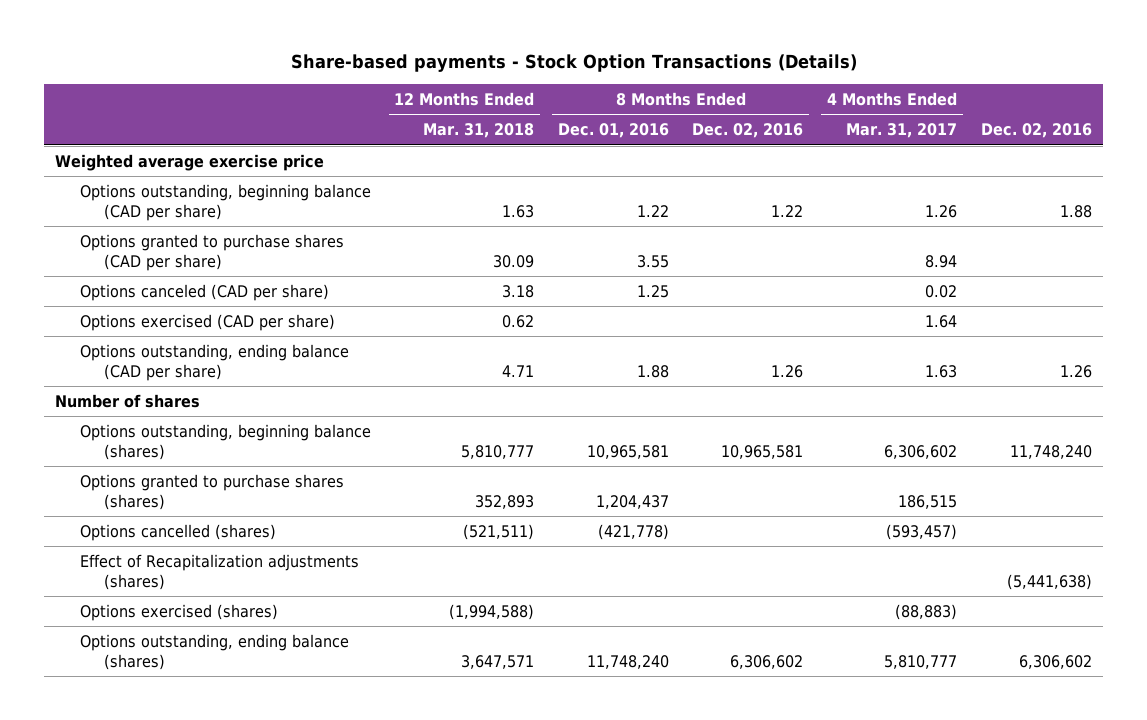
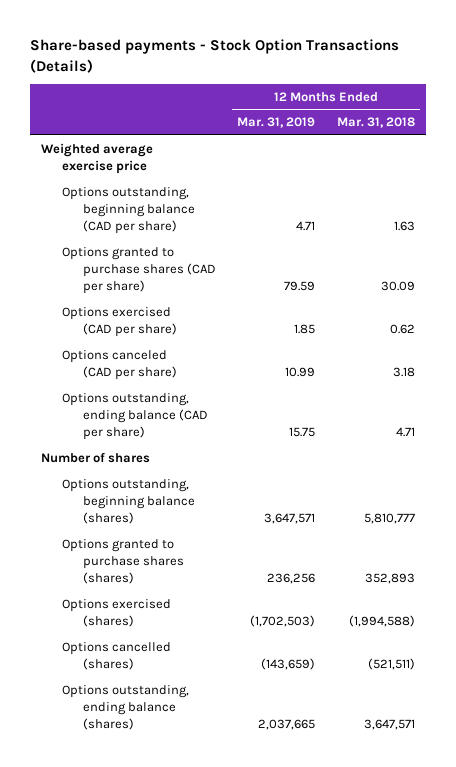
- | 12 Months Ended Mar. 31, 2018 | 8 Months Ended Dec. 01, 2016 | 8 Months Ended Dec. 02, 2016 | 4 Months Ended Mar. 31, 2017 | Dec. 02, 2016
+ | 12 Months Ended Mar. 31, 2019 | 12 Months Ended Mar. 31, 2018
moved down: Options canceled (CAD per share) | 10.99 | 3.18
- Effect of Recapitalization adjustments (shares) | | | | | (5,441,638)
moved down: Options cancelled (shares) | (143,659) | (521,511)

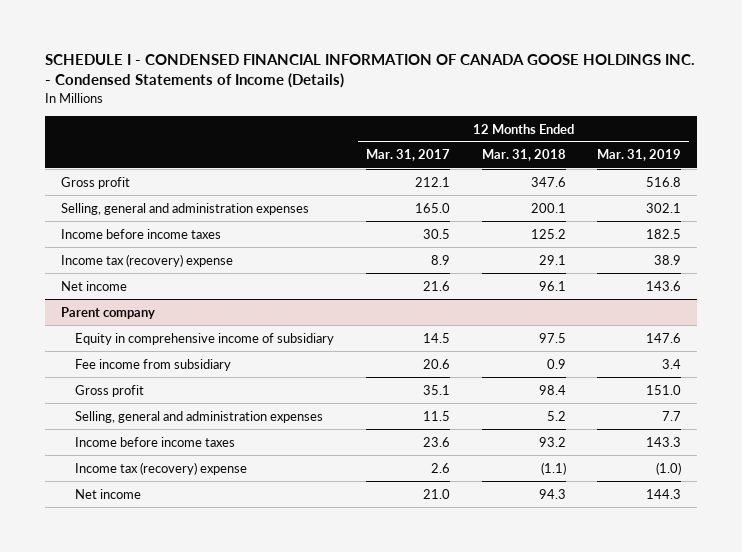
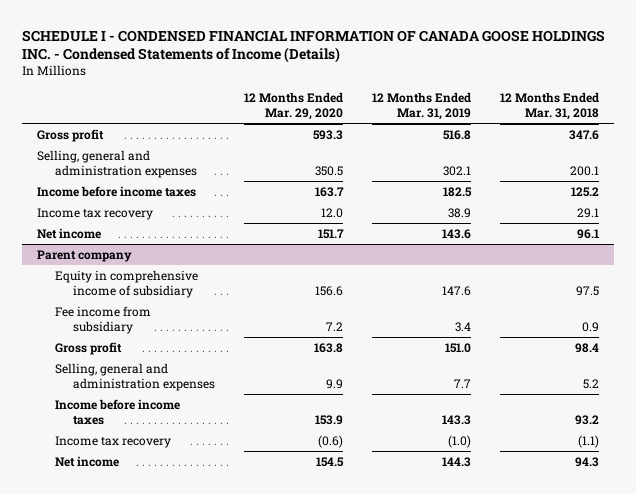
- | 12 Months Ended Mar. 31, 2017 | 12 Months Ended Mar. 31, 2018 | 12 Months Ended Mar. 31, 2019
+ | 12 Months Ended Mar. 29, 2020 | 12 Months Ended Mar. 31, 2019 | 12 Months Ended Mar. 31, 2018
- Income tax (recovery) expense | 8.9 | 29.1 | 38.9
+ Income tax recovery | 12.0 | 38.9 | 29.1
@ Parent company
- Income tax (recovery) expense | 2.6 | (1.1) | (1.0)
+ Income tax recovery | (0.6) | (1.0) | (1.1)

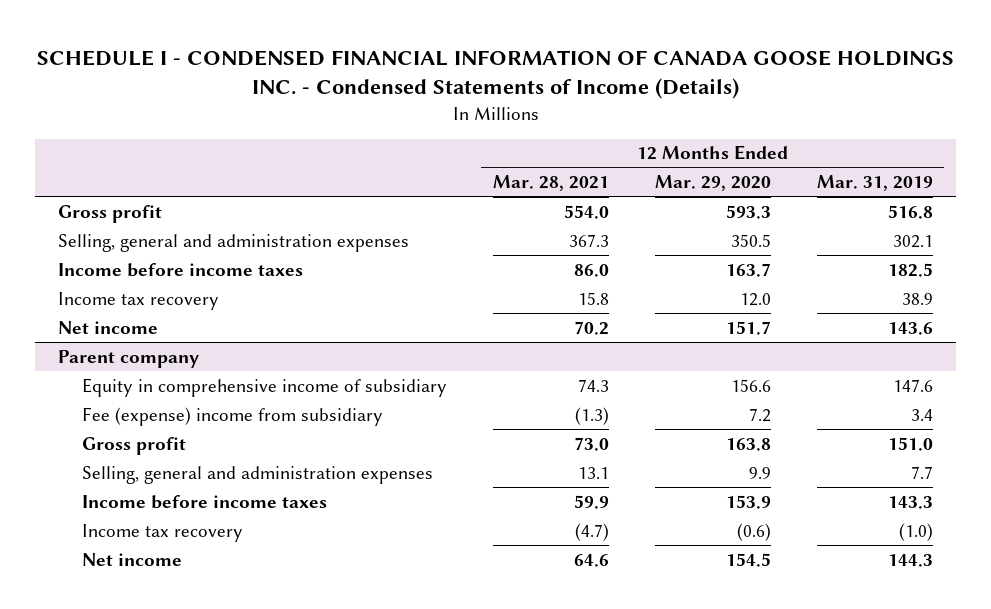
- | 12 Months Ended Mar. 29, 2020 | 12 Months Ended Mar. 31, 2019 | 12 Months Ended Mar. 31, 2018
+ | 12 Months Ended Mar. 28, 2021 | 12 Months Ended Mar. 29, 2020 | 12 Months Ended Mar. 31, 2019
@ Parent company
- Fee income from subsidiary | 7.2 | 3.4 | 0.9
+ Fee (expense) income from subsidiary | (1.3) | 7.2 | 3.4

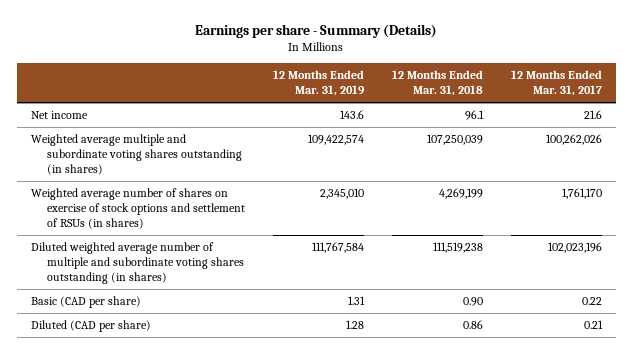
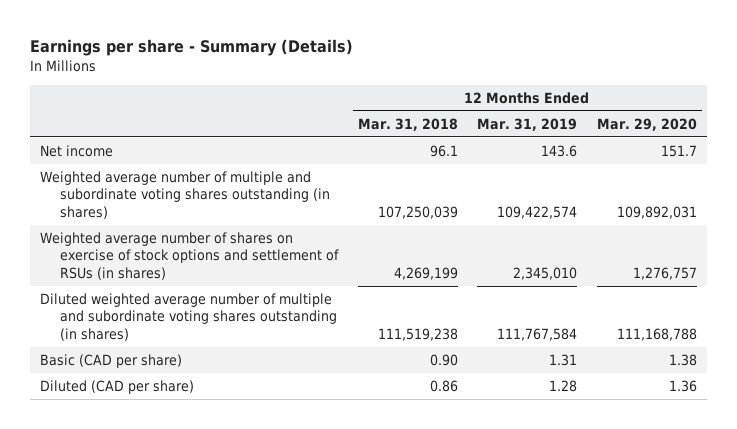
- | 12 Months Ended Mar. 31, 2019 | 12 Months Ended Mar. 31, 2018 | 12 Months Ended Mar. 31, 2017
+ | 12 Months Ended Mar. 31, 2018 | 12 Months Ended Mar. 31, 2019 | 12 Months Ended Mar. 29, 2020
- Weighted average multiple and subordinate voting shares outstanding (in shares) | 109,422,574 | 107,250,039 | 100,262,026
+ Weighted average number of multiple and subordinate voting shares outstanding (in shares) | 107,250,039 | 109,422,574 | 109,892,031

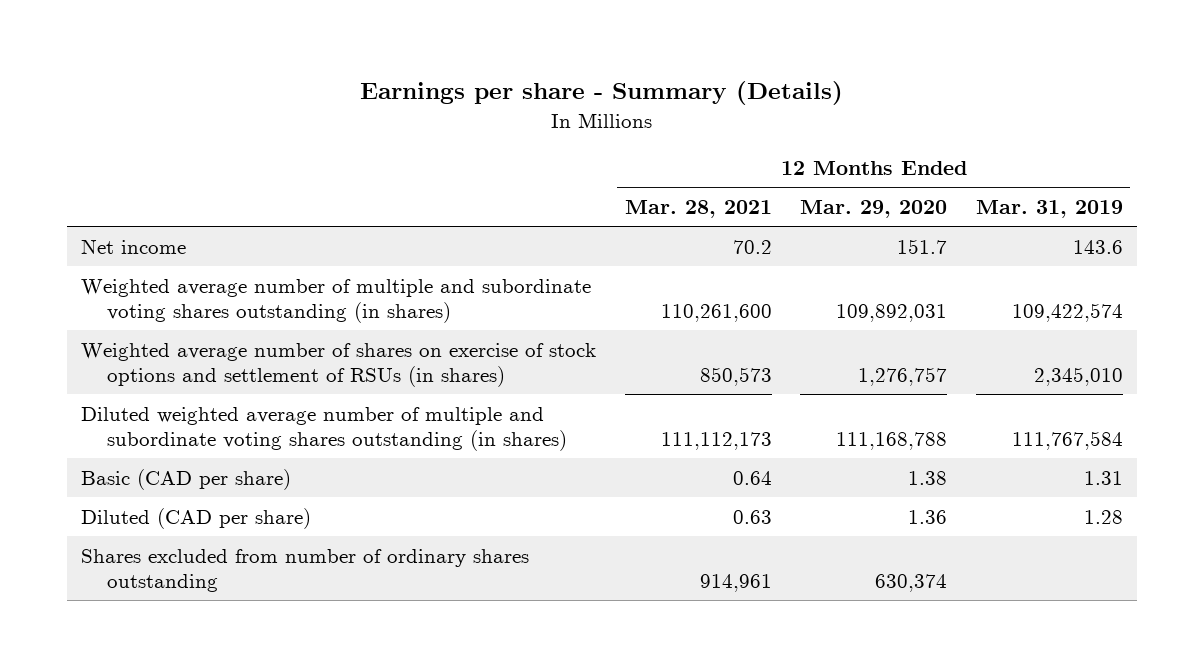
- | 12 Months Ended Mar. 31, 2018 | 12 Months Ended Mar. 31, 2019 | 12 Months Ended Mar. 29, 2020
+ | 12 Months Ended Mar. 28, 2021 | 12 Months Ended Mar. 29, 2020 | 12 Months Ended Mar. 31, 2019
+ Shares excluded from number of ordinary shares outstanding | 914,961 | 630,374 |

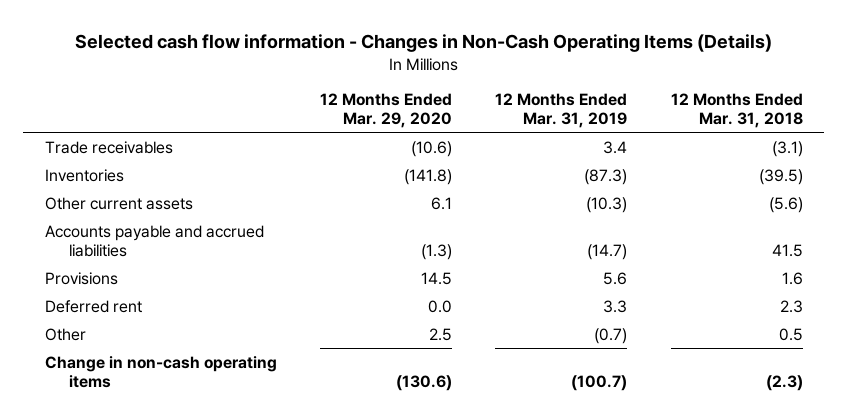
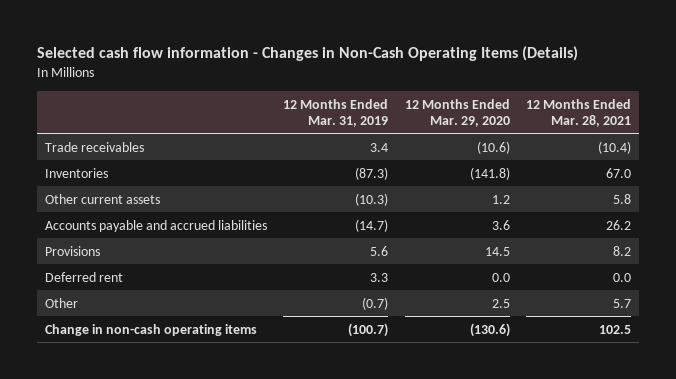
- | 12 Months Ended Mar. 29, 2020 | 12 Months Ended Mar. 31, 2019 | 12 Months Ended Mar. 31, 2018
+ | 12 Months Ended Mar. 31, 2019 | 12 Months Ended Mar. 29, 2020 | 12 Months Ended Mar. 28, 2021
- Other current assets | 6.1 | (10.3) | (5.6)
- Accounts payable and accrued liabilities | (1.3) | (14.7) | 41.5
+ Other current assets | (10.3) | 1.2 | 5.8
+ Accounts payable and accrued liabilities | (14.7) | 3.6 | 26.2

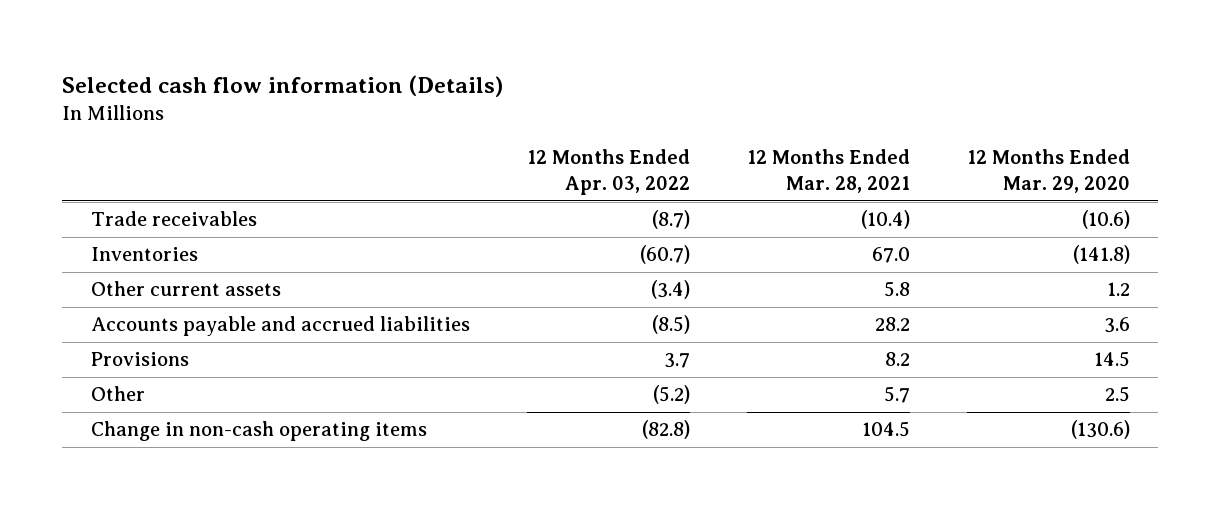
- Selected cash flow information - Changes in Non-Cash Operating Items (Details)
+ Selected cash flow information (Details)
- | 12 Months Ended Mar. 31, 2019 | 12 Months Ended Mar. 29, 2020 | 12 Months Ended Mar. 28, 2021
+ | 12 Months Ended Apr. 03, 2022 | 12 Months Ended Mar. 28, 2021 | 12 Months Ended Mar. 29, 2020
- Accounts payable and accrued liabilities | (14.7) | 3.6 | 26.2
+ Accounts payable and accrued liabilities | (8.5) | 28.2 | 3.6
- Deferred rent | 3.3 | 0.0 | 0.0
- Change in non-cash operating items | (100.7) | (130.6) | 102.5
+ Change in non-cash operating items | (82.8) | 104.5 | (130.6)

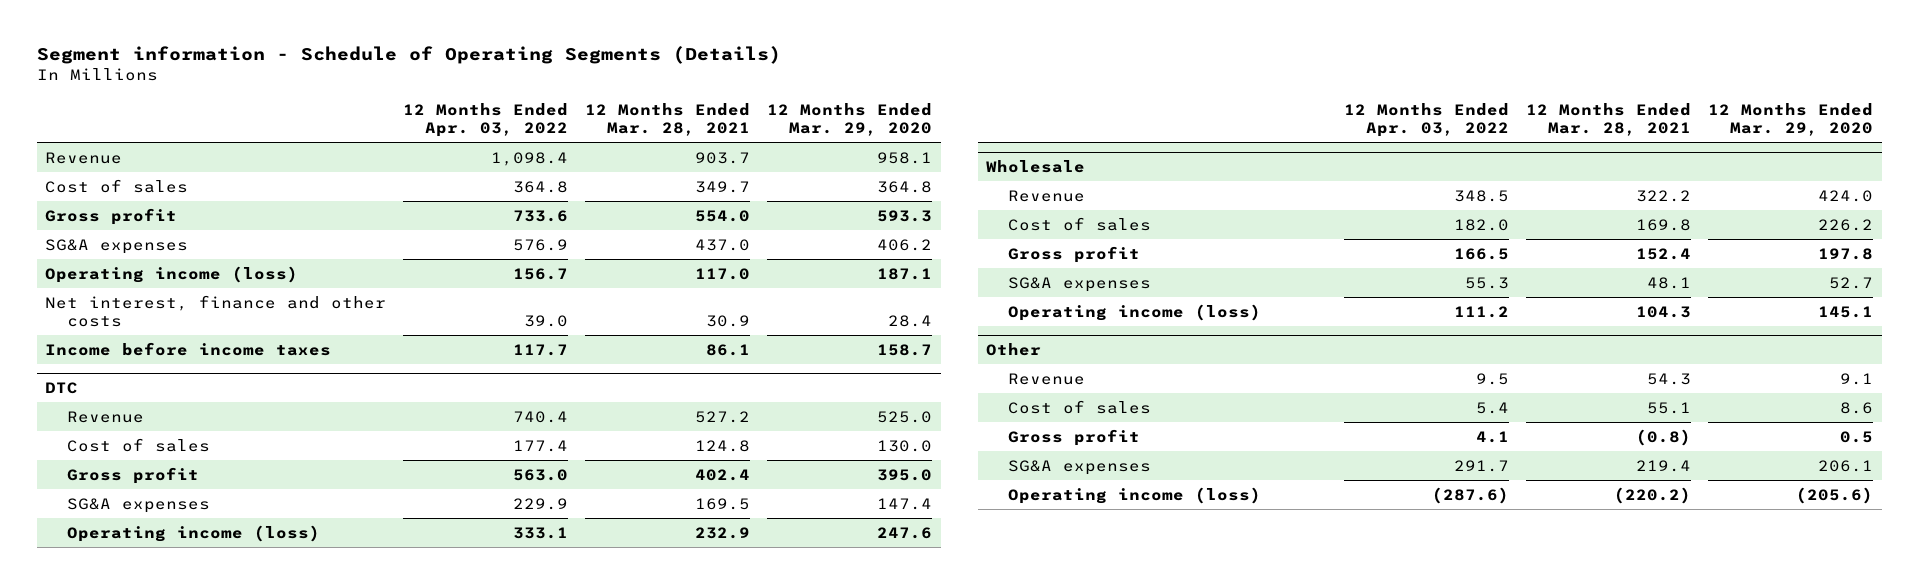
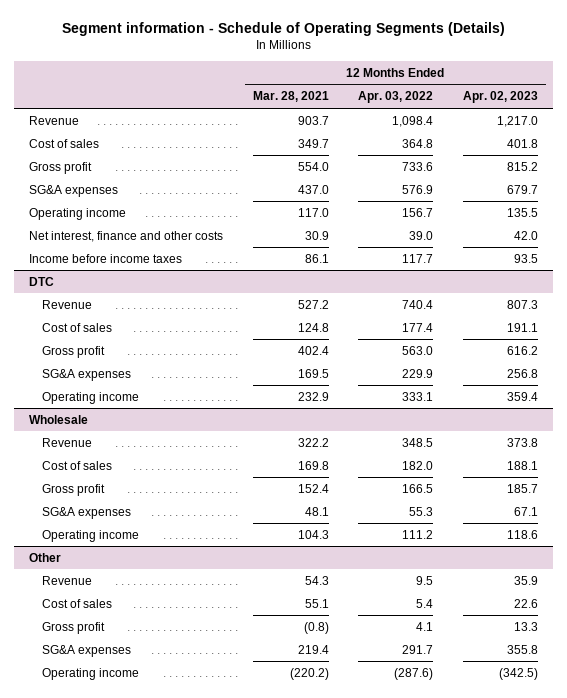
- | 12 Months Ended Apr. 03, 2022 | 12 Months Ended Mar. 28, 2021 | 12 Months Ended Mar. 29, 2020
+ | 12 Months Ended Mar. 28, 2021 | 12 Months Ended Apr. 03, 2022 | 12 Months Ended Apr. 02, 2023
- Operating income (loss) | 156.7 | 117.0 | 187.1
+ Operating income | 117.0 | 156.7 | 135.5
@ DTC
- Operating income (loss) | 333.1 | 232.9 | 247.6
+ Operating income | 232.9 | 333.1 | 359.4
@ Wholesale
- Operating income (loss) | 111.2 | 104.3 | 145.1
+ Operating income | 104.3 | 111.2 | 118.6
@ Other
- Operating income (loss) | (287.6) | (220.2) | (205.6)
+ Operating income | (220.2) | (287.6) | (342.5)

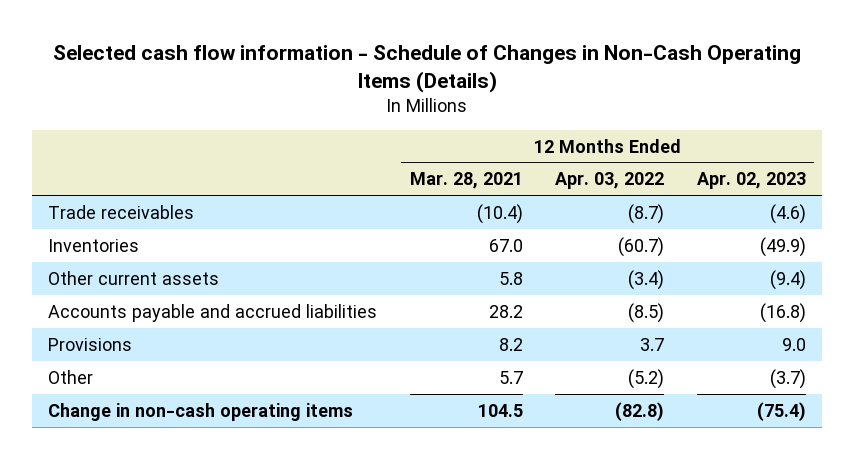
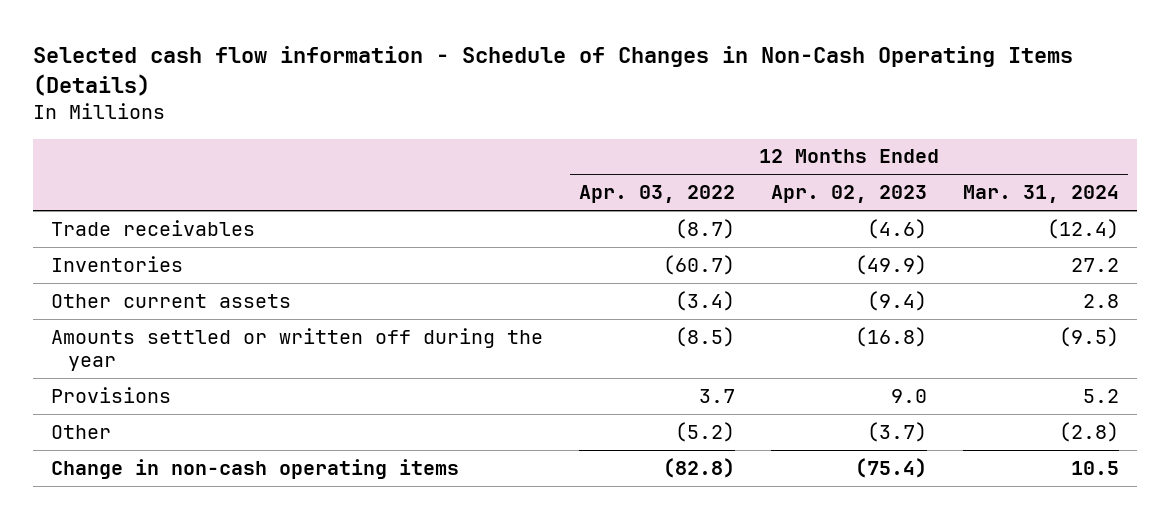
- | 12 Months Ended Mar. 28, 2021 | 12 Months Ended Apr. 03, 2022 | 12 Months Ended Apr. 02, 2023
+ | 12 Months Ended Apr. 03, 2022 | 12 Months Ended Apr. 02, 2023 | 12 Months Ended Mar. 31, 2024
- Accounts payable and accrued liabilities | 28.2 | (8.5) | (16.8)
+ Amounts settled or written off during the year | (8.5) | (16.8) | (9.5)

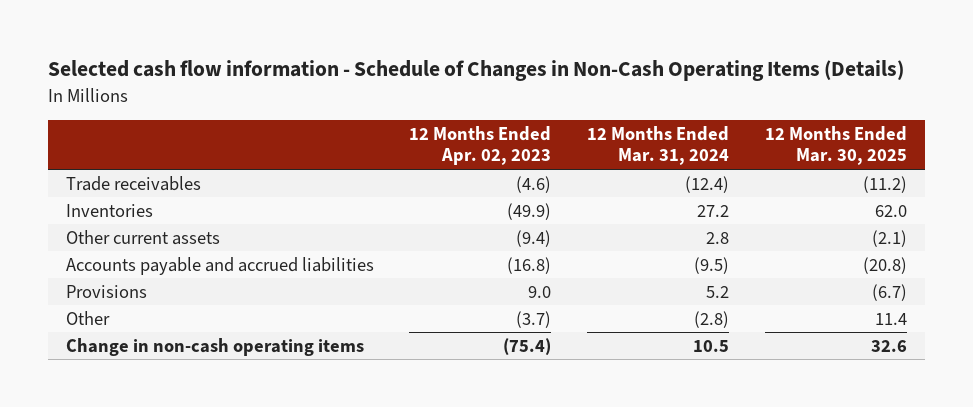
- | 12 Months Ended Apr. 03, 2022 | 12 Months Ended Apr. 02, 2023 | 12 Months Ended Mar. 31, 2024
+ | 12 Months Ended Apr. 02, 2023 | 12 Months Ended Mar. 31, 2024 | 12 Months Ended Mar. 30, 2025
- Amounts settled or written off during the year | (8.5) | (16.8) | (9.5)
+ Accounts payable and accrued liabilities | (16.8) | (9.5) | (20.8)

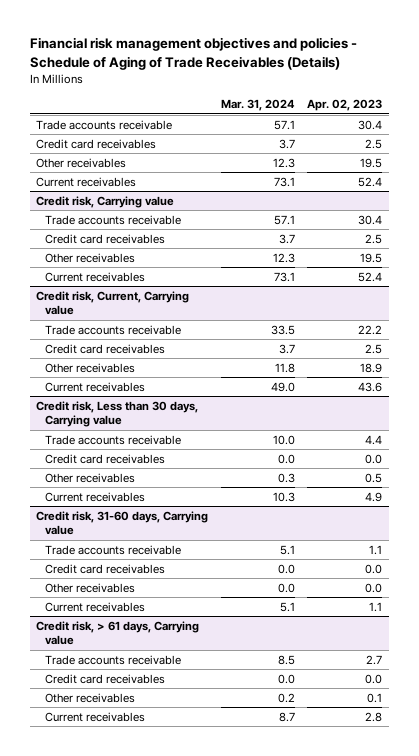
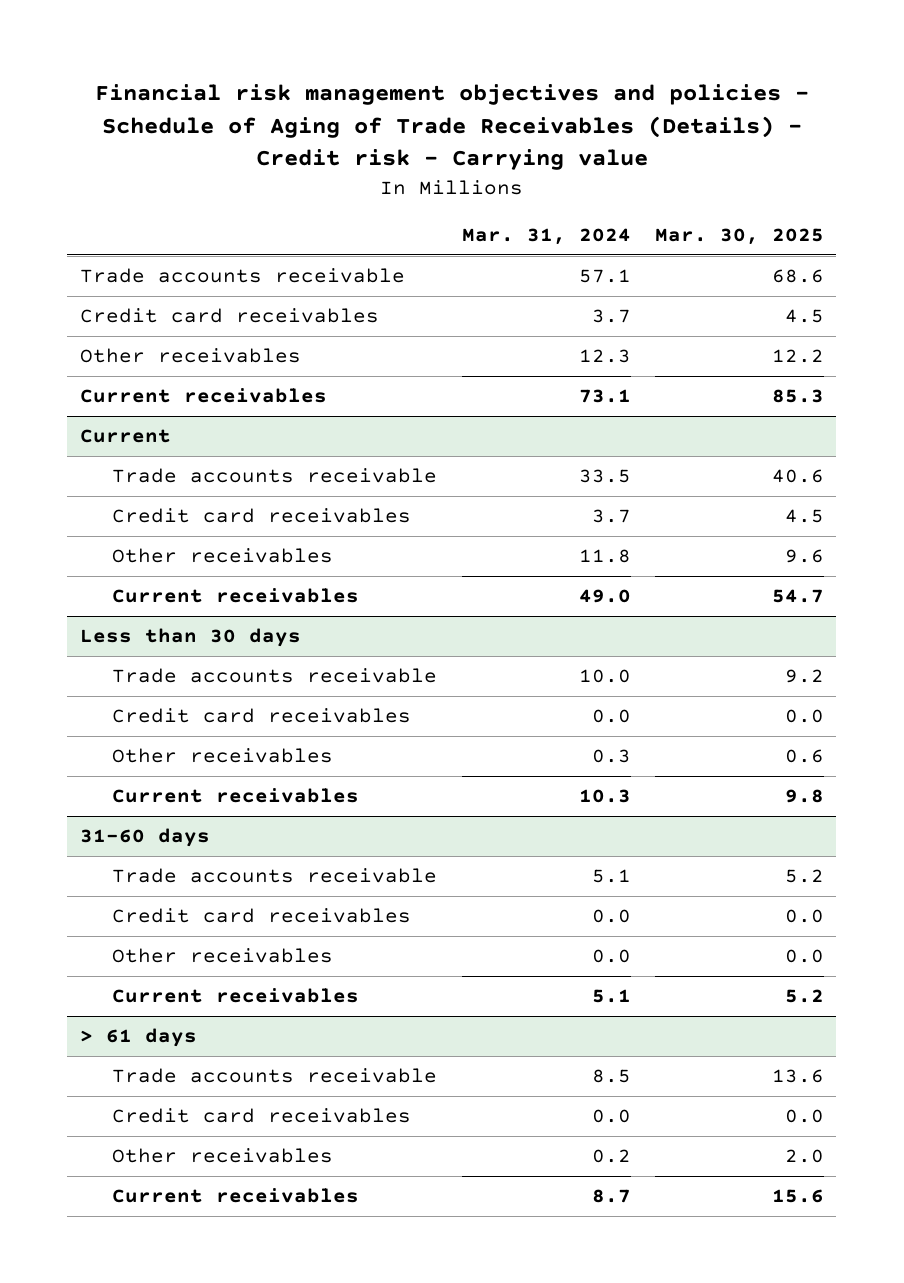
- Financial risk management objectives and policies - Schedule of Aging of Trade Receivables (Details)
+ Financial risk management objectives and policies - Schedule of Aging of Trade Receivables (Details) - Credit risk - Carrying value
- | Mar. 31, 2024 | Apr. 02, 2023
+ | Mar. 31, 2024 | Mar. 30, 2025
- Credit risk, Carrying value
- Trade accounts receivable | 57.1 | 30.4
- Credit card receivables | 3.7 | 2.5
- Other receivables | 12.3 | 19.5
- Current receivables | 73.1 | 52.4
- Credit risk, Current, Carrying value
+ Current
- Credit risk, Less than 30 days, Carrying value
+ Less than 30 days
- Credit risk, 31-60 days, Carrying value
+ 31-60 days
- Credit risk, > 61 days, Carrying value
+ > 61 days

